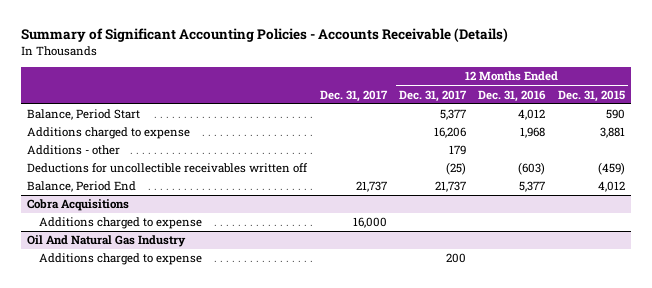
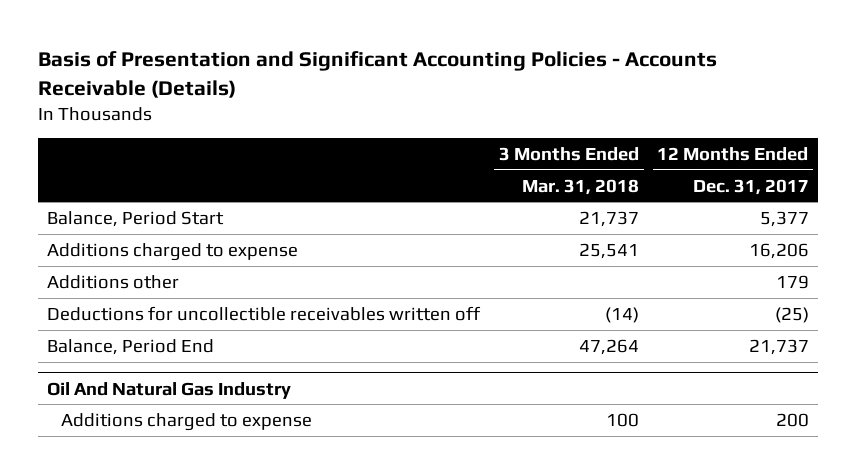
- Summary of Significant Accounting Policies - Accounts Receivable (Details)
+ Basis of Presentation and Significant Accounting Policies - Accounts Receivable (Details)
- | Dec. 31, 2017 | 12 Months Ended Dec. 31, 2017 | 12 Months Ended Dec. 31, 2016 | 12 Months Ended Dec. 31, 2015
+ | 3 Months Ended Mar. 31, 2018 | 12 Months Ended Dec. 31, 2017
- Additions - other | | 179 | |
+ Additions other | | 179
- Cobra Acquisitions
- Additions charged to expense | 16,000 | | |

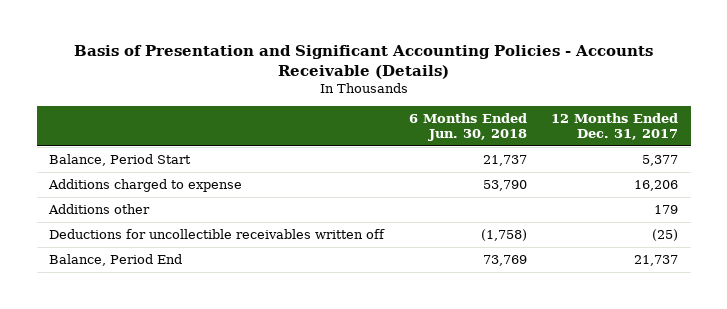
- | 3 Months Ended Mar. 31, 2018 | 12 Months Ended Dec. 31, 2017
+ | 6 Months Ended Jun. 30, 2018 | 12 Months Ended Dec. 31, 2017
- Oil And Natural Gas Industry
- Additions charged to expense | 100 | 200

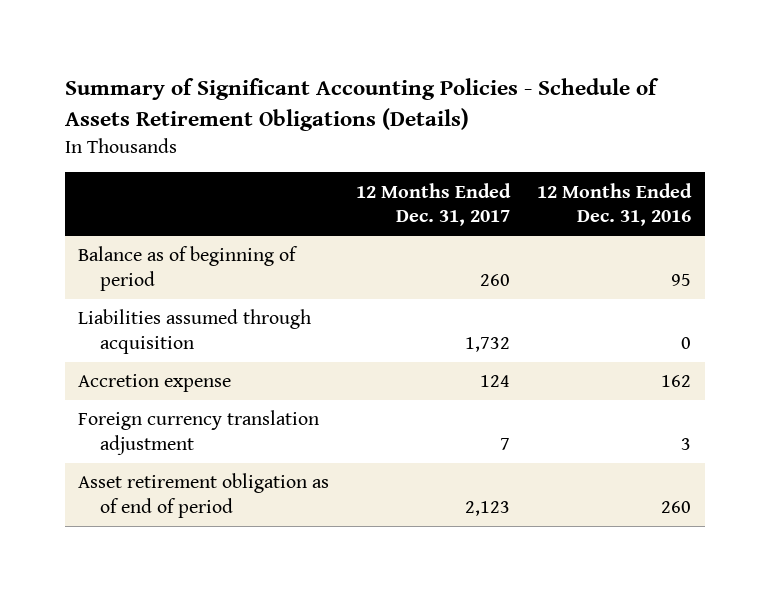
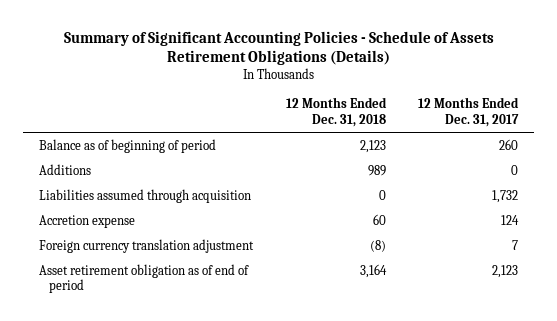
- | 12 Months Ended Dec. 31, 2017 | 12 Months Ended Dec. 31, 2016
+ | 12 Months Ended Dec. 31, 2018 | 12 Months Ended Dec. 31, 2017
+ Additions | 989 | 0

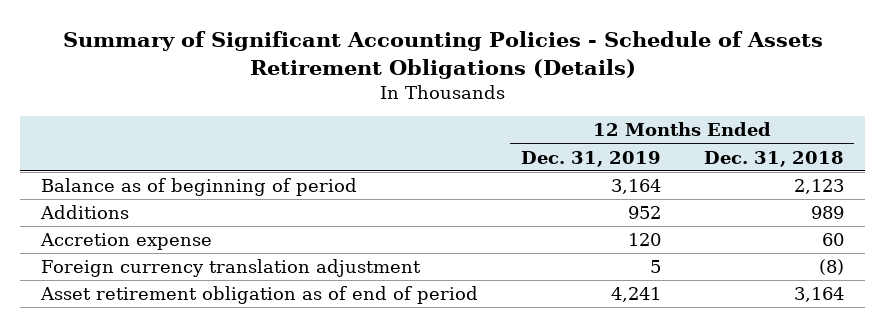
- | 12 Months Ended Dec. 31, 2018 | 12 Months Ended Dec. 31, 2017
+ | 12 Months Ended Dec. 31, 2019 | 12 Months Ended Dec. 31, 2018
- Liabilities assumed through acquisition | 0 | 1,732

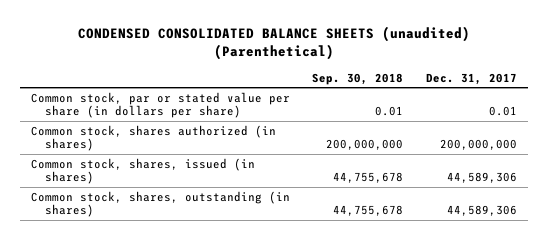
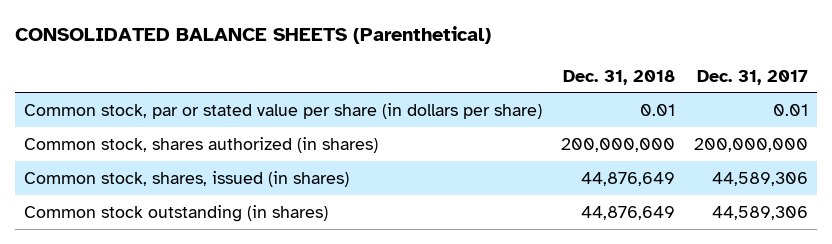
- CONDENSED CONSOLIDATED BALANCE SHEETS (unaudited) (Parenthetical)
+ CONSOLIDATED BALANCE SHEETS (Parenthetical)
- | Sep. 30, 2018 | Dec. 31, 2017
+ | Dec. 31, 2018 | Dec. 31, 2017
- Common stock, shares, outstanding (in shares) | 44,755,678 | 44,589,306
+ Common stock outstanding (in shares) | 44,876,649 | 44,589,306

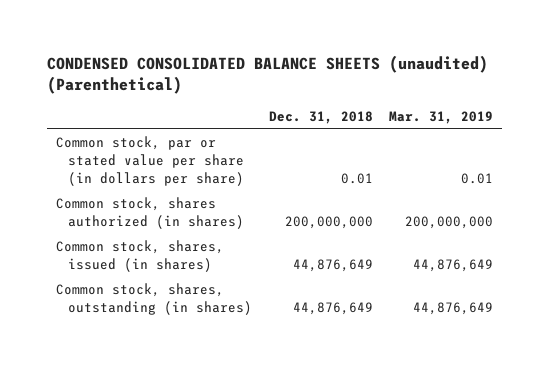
- CONSOLIDATED BALANCE SHEETS (Parenthetical)
+ CONDENSED CONSOLIDATED BALANCE SHEETS (unaudited) (Parenthetical)
- | Dec. 31, 2018 | Dec. 31, 2017
+ | Dec. 31, 2018 | Mar. 31, 2019
- Common stock outstanding (in shares) | 44,876,649 | 44,589,306
+ Common stock, shares, outstanding (in shares) | 44,876,649 | 44,876,649

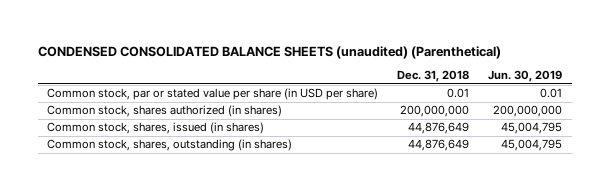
- | Dec. 31, 2018 | Mar. 31, 2019
+ | Dec. 31, 2018 | Jun. 30, 2019
- Common stock, par or stated value per share (in dollars per share) | 0.01 | 0.01
+ Common stock, par or stated value per share (in USD per share) | 0.01 | 0.01

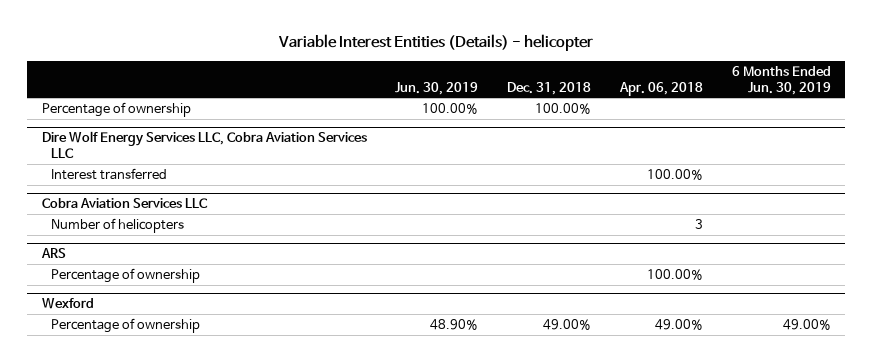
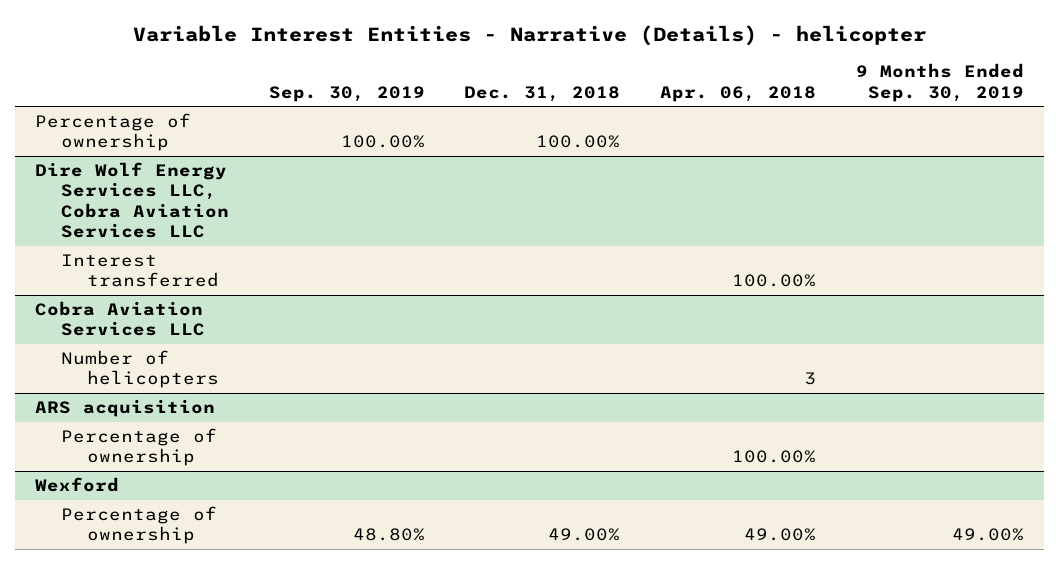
- Variable Interest Entities (Details) - helicopter
+ Variable Interest Entities - Narrative (Details) - helicopter
- | Jun. 30, 2019 | Dec. 31, 2018 | Apr. 06, 2018 | 6 Months Ended Jun. 30, 2019
+ | Sep. 30, 2019 | Dec. 31, 2018 | Apr. 06, 2018 | 9 Months Ended Sep. 30, 2019
- ARS
+ ARS acquisition

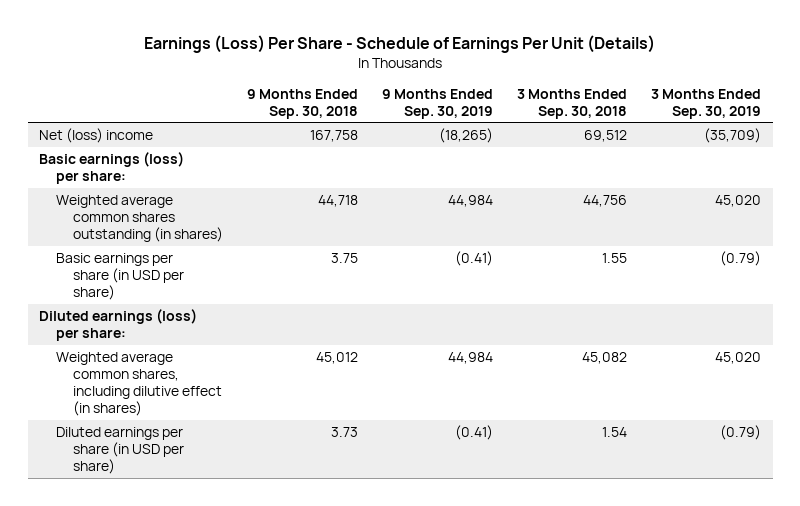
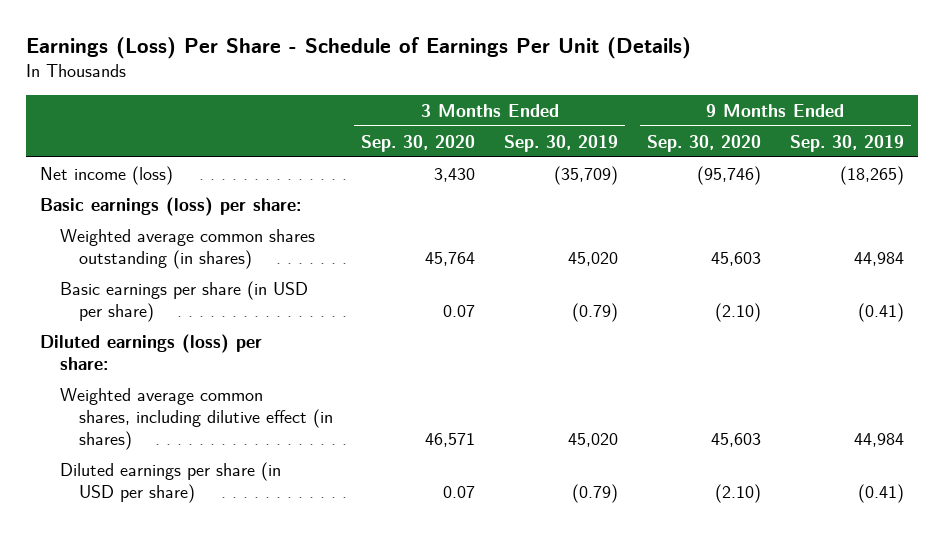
- | 9 Months Ended Sep. 30, 2018 | 9 Months Ended Sep. 30, 2019 | 3 Months Ended Sep. 30, 2018 | 3 Months Ended Sep. 30, 2019
+ | 3 Months Ended Sep. 30, 2020 | 3 Months Ended Sep. 30, 2019 | 9 Months Ended Sep. 30, 2020 | 9 Months Ended Sep. 30, 2019
- Net (loss) income | 167,758 | (18,265) | 69,512 | (35,709)
+ Net income (loss) | 3,430 | (35,709) | (95,746) | (18,265)

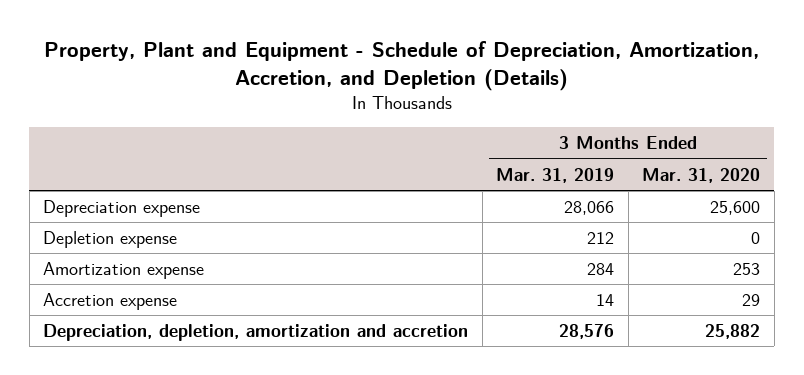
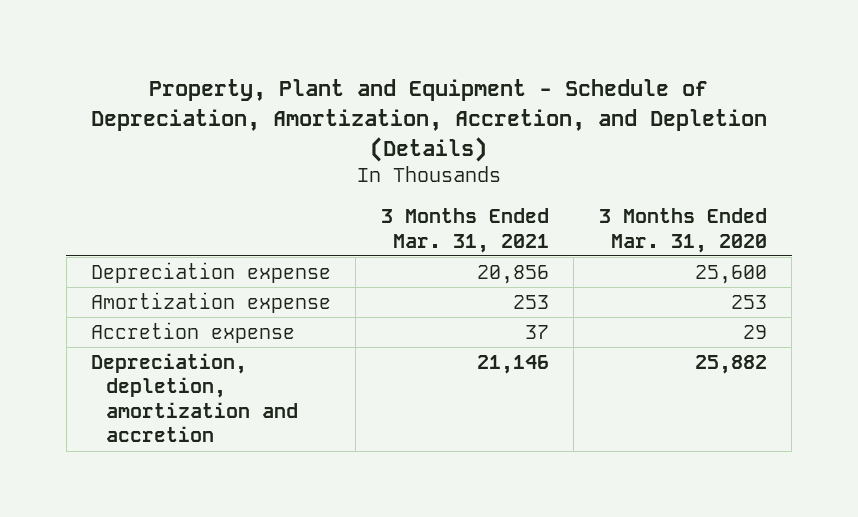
- | 3 Months Ended Mar. 31, 2019 | 3 Months Ended Mar. 31, 2020
+ | 3 Months Ended Mar. 31, 2021 | 3 Months Ended Mar. 31, 2020
- Depletion expense | 212 | 0

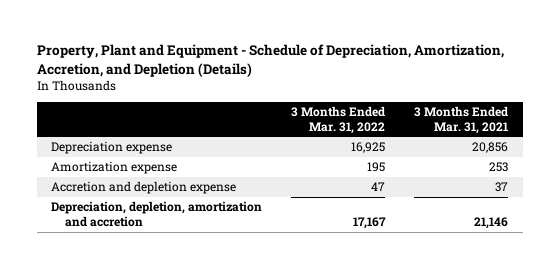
- | 3 Months Ended Mar. 31, 2021 | 3 Months Ended Mar. 31, 2020
+ | 3 Months Ended Mar. 31, 2022 | 3 Months Ended Mar. 31, 2021
- Accretion expense | 37 | 29
+ Accretion and depletion expense | 47 | 37

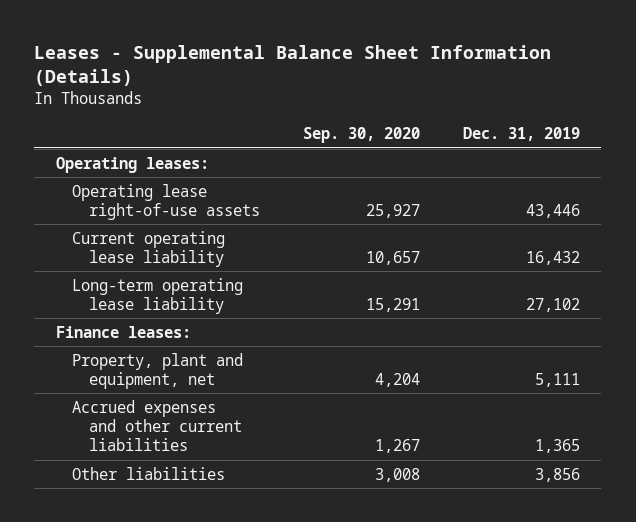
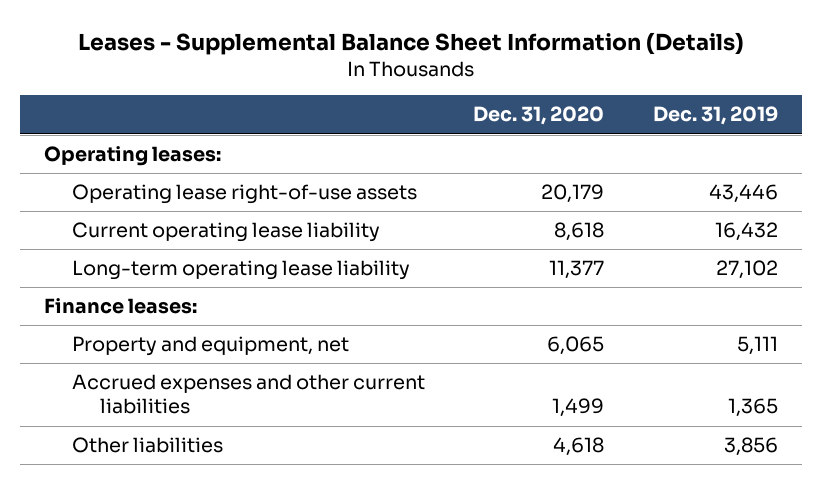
- | Sep. 30, 2020 | Dec. 31, 2019
+ | Dec. 31, 2020 | Dec. 31, 2019
- Property, plant and equipment, net | 4,204 | 5,111
+ Property and equipment, net | 6,065 | 5,111

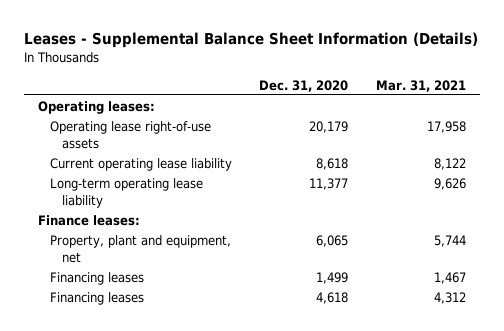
- | Dec. 31, 2020 | Dec. 31, 2019
+ | Dec. 31, 2020 | Mar. 31, 2021
- Property and equipment, net | 6,065 | 5,111
- Accrued expenses and other current liabilities | 1,499 | 1,365
- Other liabilities | 4,618 | 3,856
+ Property, plant and equipment, net | 6,065 | 5,744
+ Financing leases | 1,499 | 1,467
+ Financing leases | 4,618 | 4,312

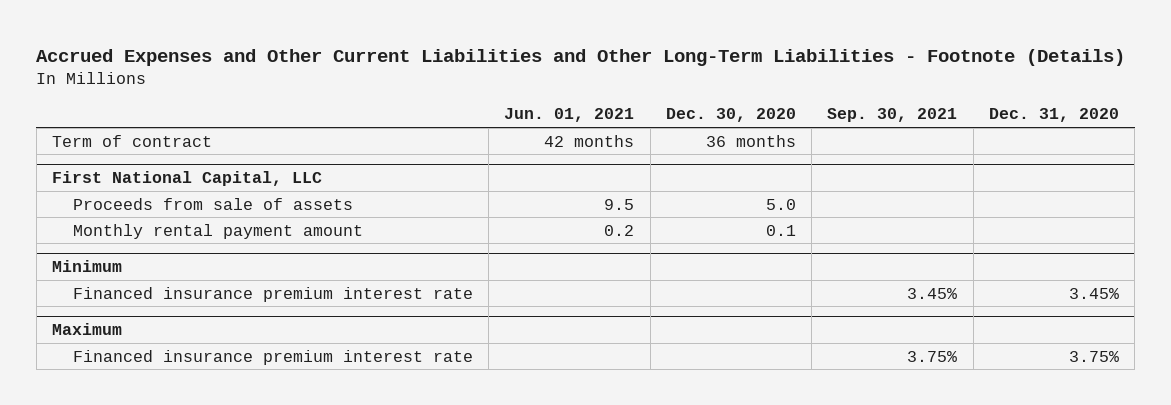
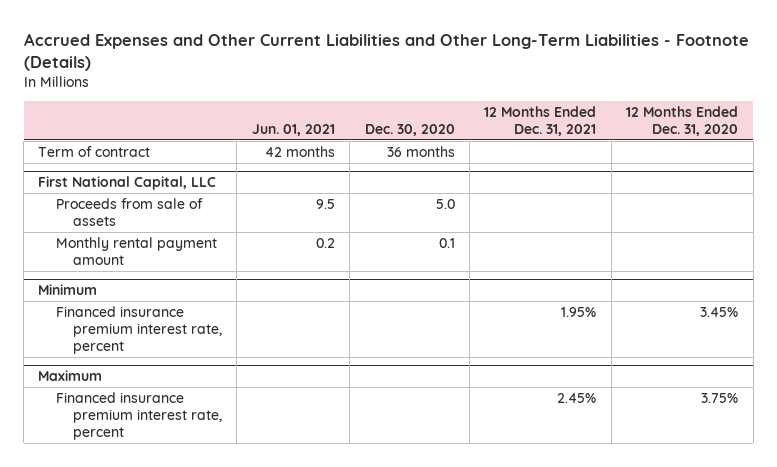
- | Jun. 01, 2021 | Dec. 30, 2020 | Sep. 30, 2021 | Dec. 31, 2020
+ | Jun. 01, 2021 | Dec. 30, 2020 | 12 Months Ended Dec. 31, 2021 | 12 Months Ended Dec. 31, 2020
@ Minimum
- Financed insurance premium interest rate | | | 3.45% | 3.45%
+ Financed insurance premium interest rate, percent | | | 1.95% | 3.45%
@ Maximum
- Financed insurance premium interest rate | | | 3.75% | 3.75%
+ Financed insurance premium interest rate, percent | | | 2.45% | 3.75%

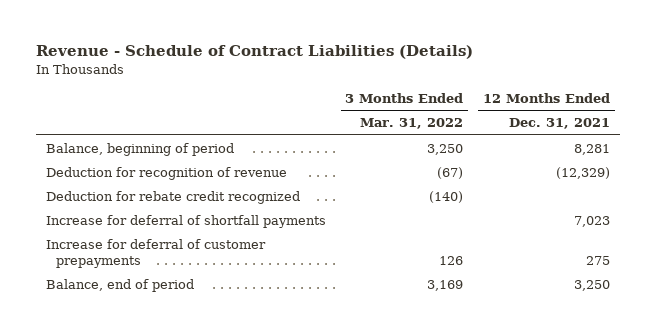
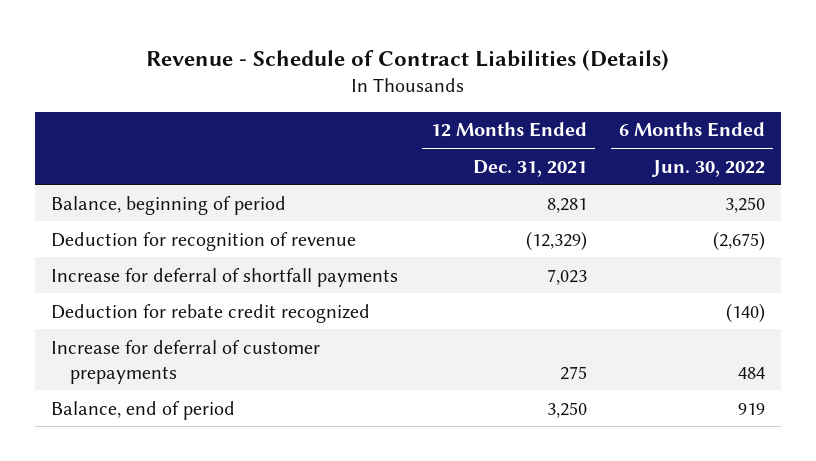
- | 3 Months Ended Mar. 31, 2022 | 12 Months Ended Dec. 31, 2021
+ | 12 Months Ended Dec. 31, 2021 | 6 Months Ended Jun. 30, 2022
moved down: Deduction for rebate credit recognized | | (140)

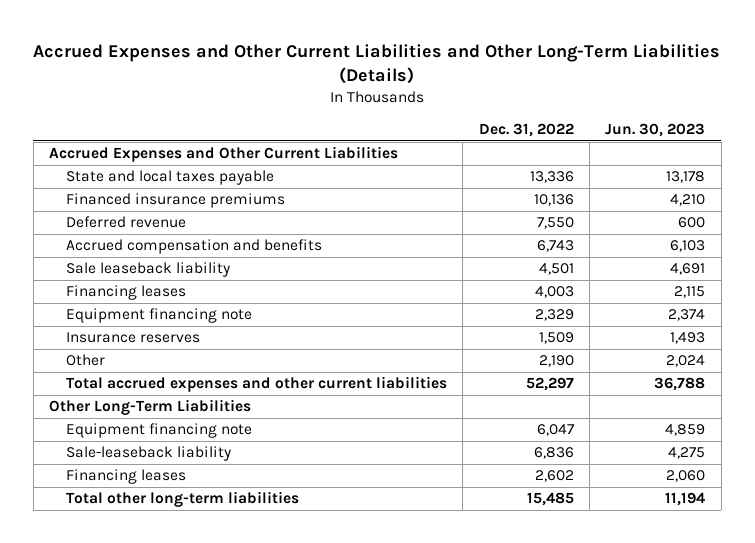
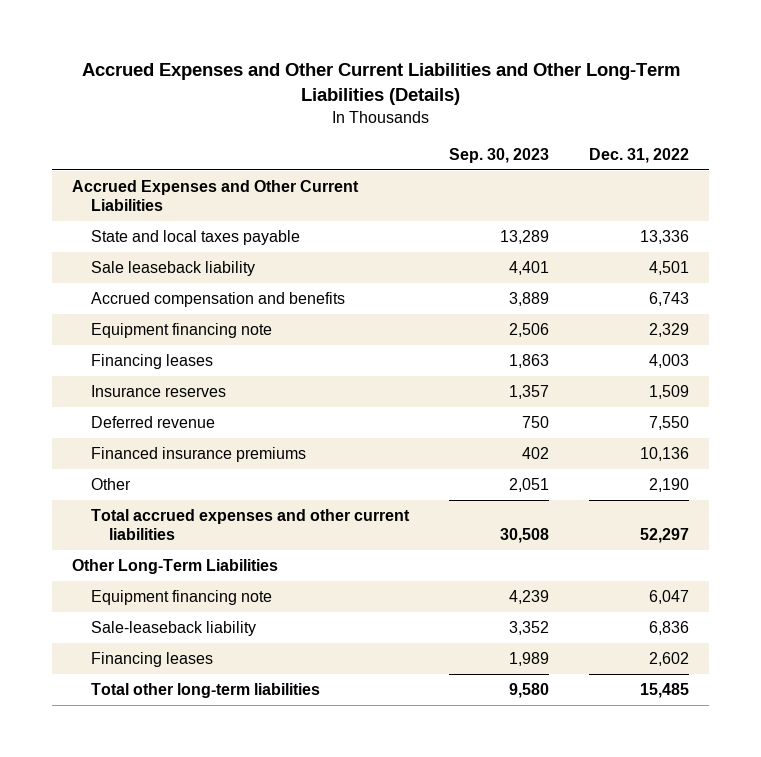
- | Dec. 31, 2022 | Jun. 30, 2023
+ | Sep. 30, 2023 | Dec. 31, 2022
moved down: Accrued compensation and benefits | 3,889 | 6,743
moved down: Financing leases | 1,863 | 4,003
moved down: Deferred revenue | 750 | 7,550
moved down: Financed insurance premiums | 402 | 10,136

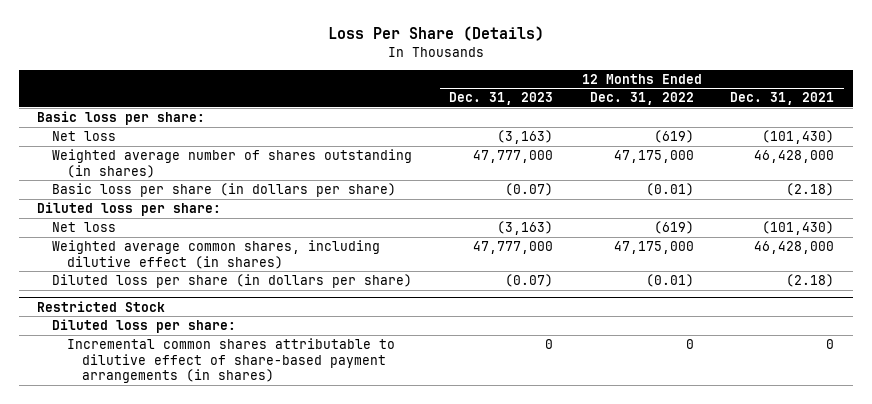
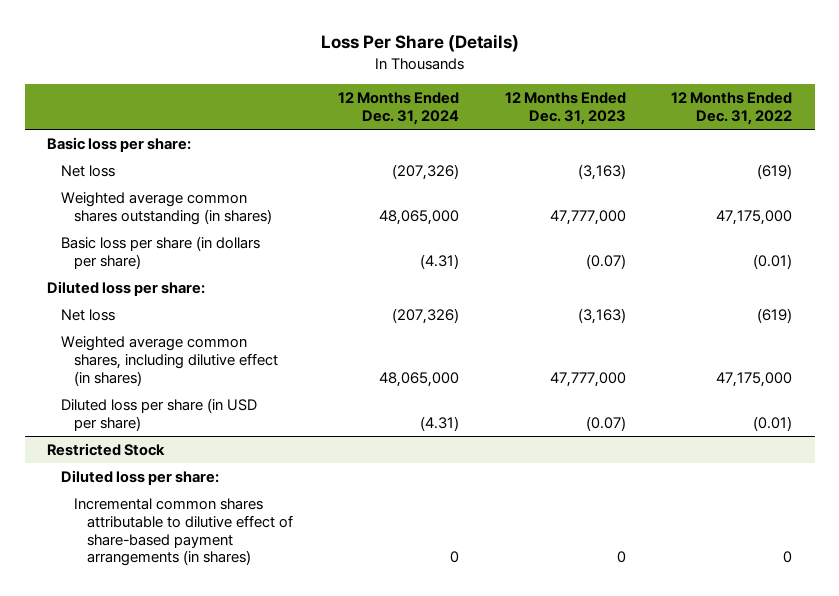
- | 12 Months Ended Dec. 31, 2023 | 12 Months Ended Dec. 31, 2022 | 12 Months Ended Dec. 31, 2021
+ | 12 Months Ended Dec. 31, 2024 | 12 Months Ended Dec. 31, 2023 | 12 Months Ended Dec. 31, 2022
- Weighted average number of shares outstanding (in shares) | 47,777,000 | 47,175,000 | 46,428,000
+ Weighted average common shares outstanding (in shares) | 48,065,000 | 47,777,000 | 47,175,000
- Diluted loss per share (in dollars per share) | (0.07) | (0.01) | (2.18)
+ Diluted loss per share (in USD per share) | (4.31) | (0.07) | (0.01)

